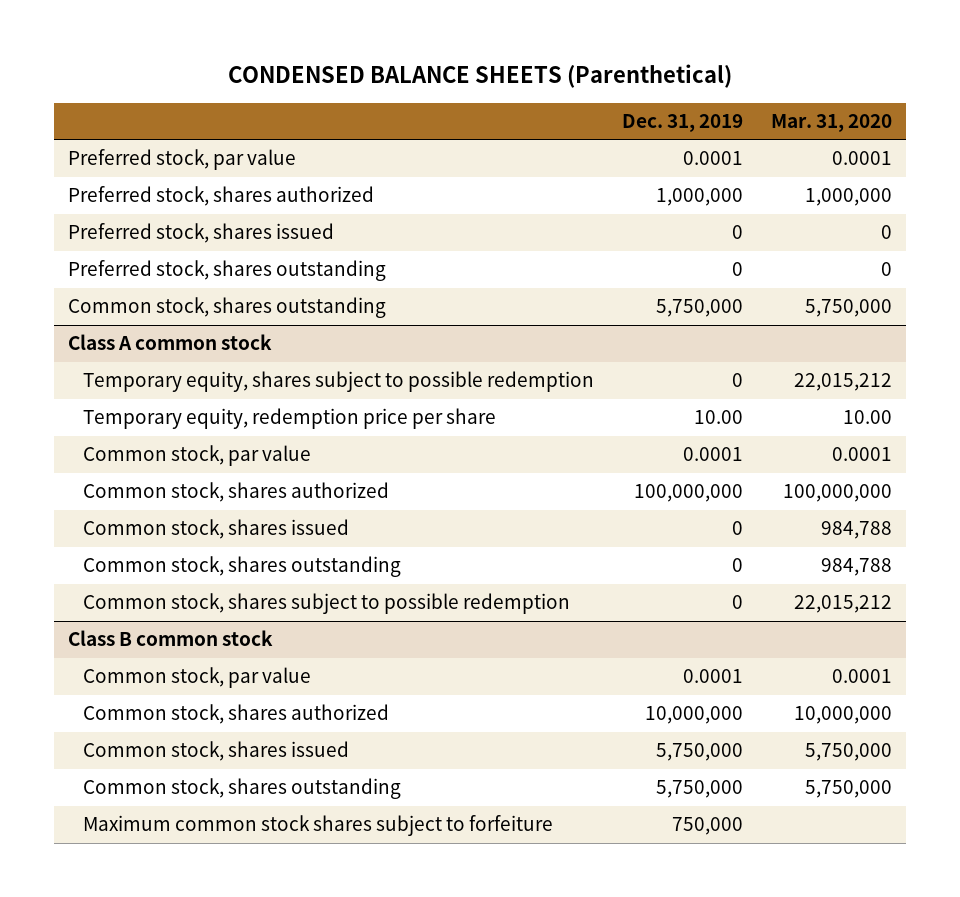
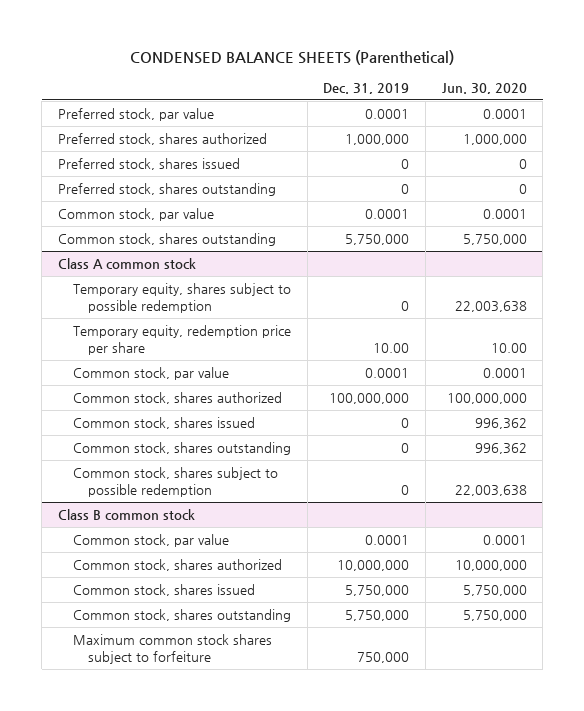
- | Dec. 31, 2019 | Mar. 31, 2020
+ | Dec. 31, 2019 | Jun. 30, 2020
+ Common stock, par value | 0.0001 | 0.0001

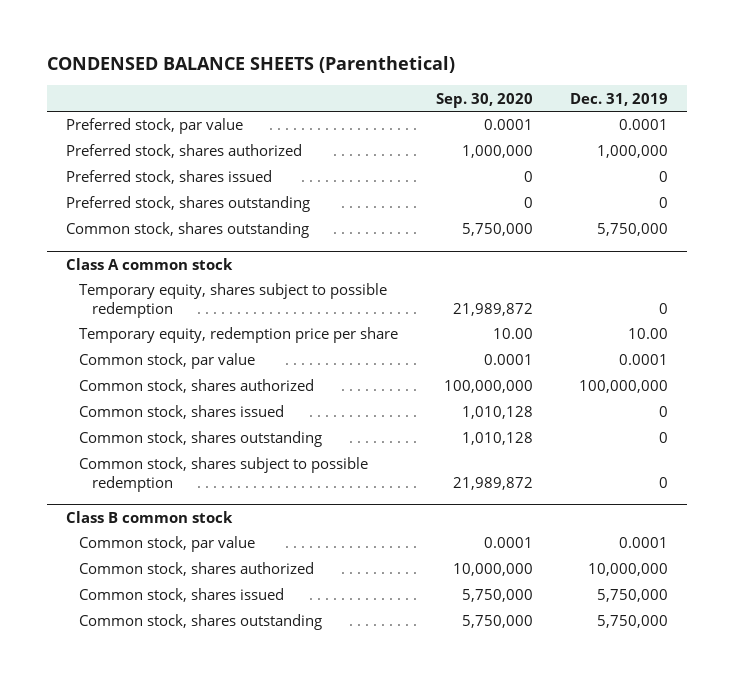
- | Dec. 31, 2019 | Jun. 30, 2020
+ | Sep. 30, 2020 | Dec. 31, 2019
- Common stock, par value | 0.0001 | 0.0001
@ Class B common stock
- Maximum common stock shares subject to forfeiture | 750,000 |

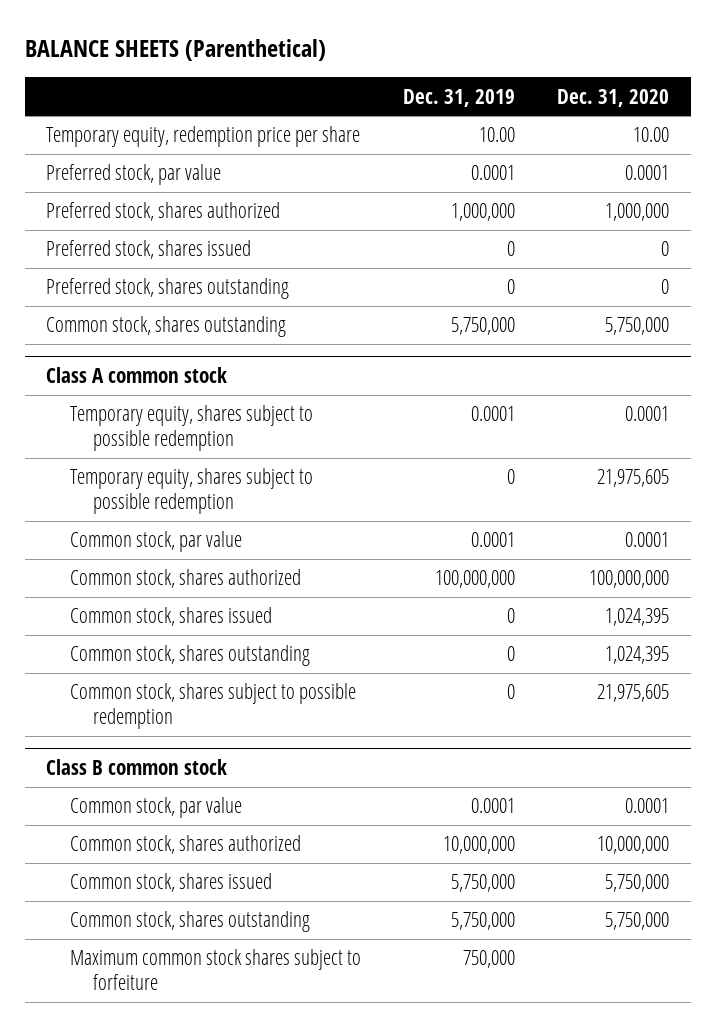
- CONDENSED BALANCE SHEETS (Parenthetical)
+ BALANCE SHEETS (Parenthetical)
- | Sep. 30, 2020 | Dec. 31, 2019
+ | Dec. 31, 2019 | Dec. 31, 2020
+ Temporary equity, redemption price per share | 10.00 | 10.00
@ Class A common stock
+ Temporary equity, shares subject to possible redemption | 0.0001 | 0.0001
- Temporary equity, redemption price per share | 10.00 | 10.00
@ Class B common stock
+ Maximum common stock shares subject to forfeiture | 750,000 |

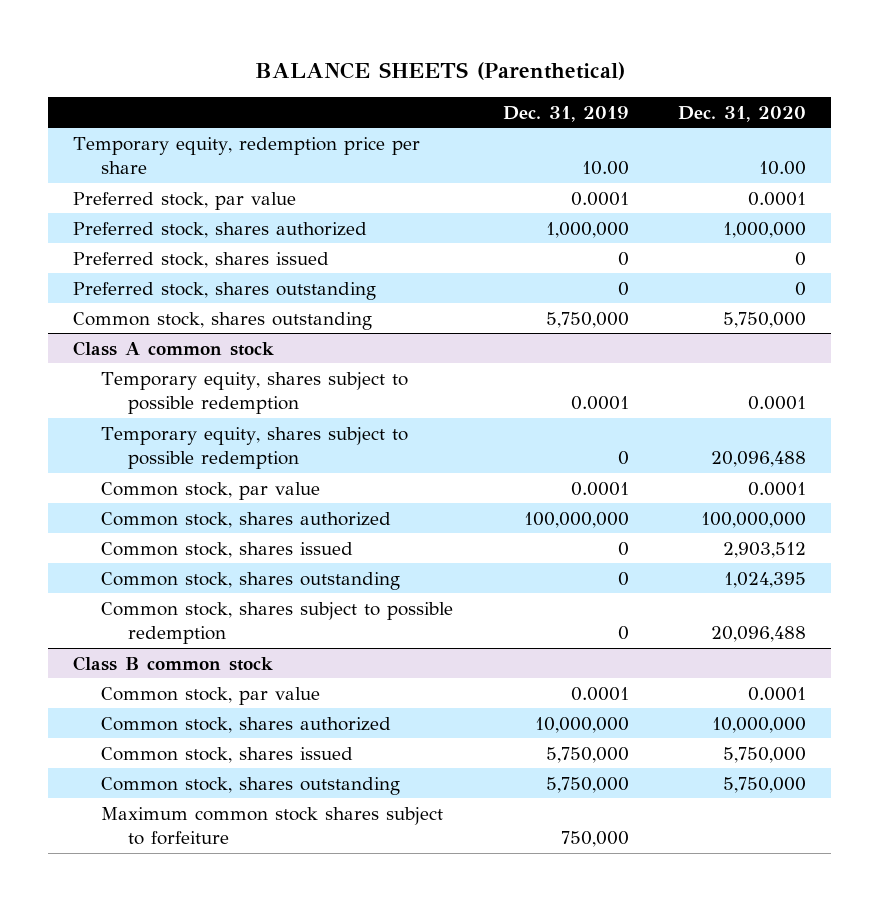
@ Class A common stock
- Temporary equity, shares subject to possible redemption | 0 | 21,975,605
+ Temporary equity, shares subject to possible redemption | 0 | 20,096,488
- Common stock, shares issued | 0 | 1,024,395
+ Common stock, shares issued | 0 | 2,903,512
- Common stock, shares subject to possible redemption | 0 | 21,975,605
+ Common stock, shares subject to possible redemption | 0 | 20,096,488

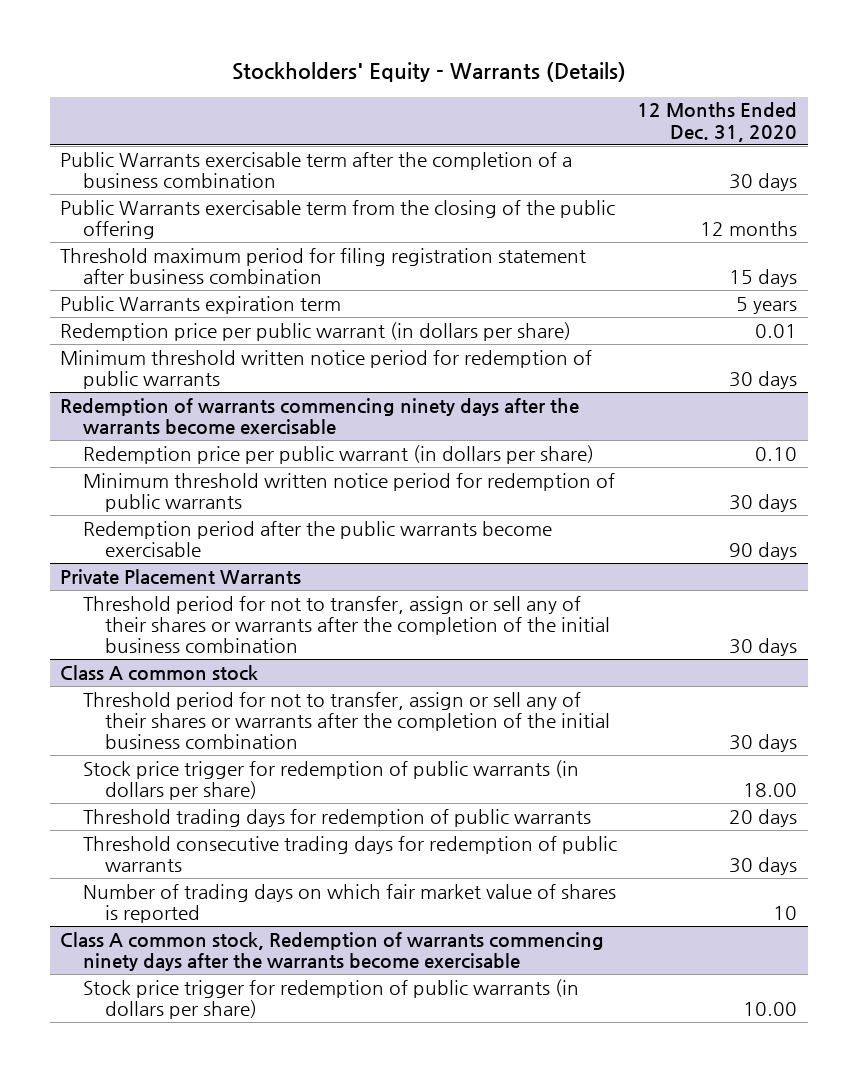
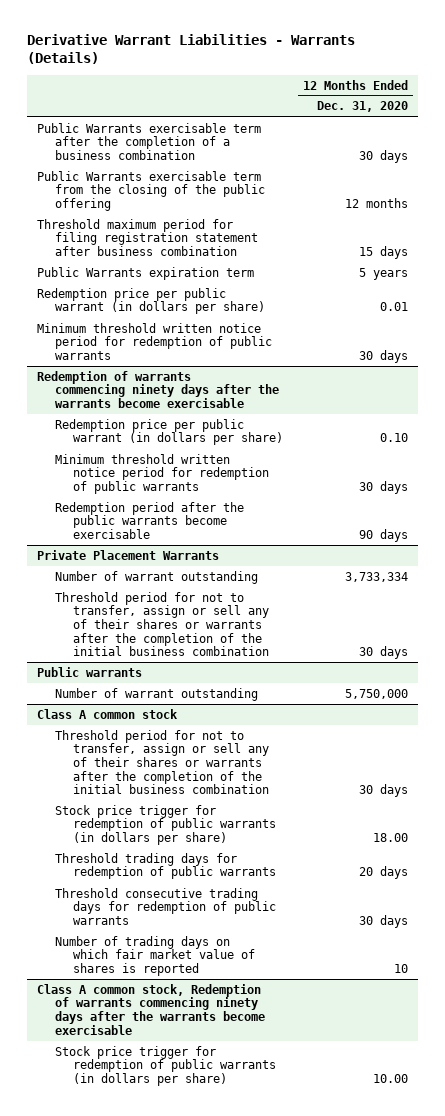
- Stockholders' Equity - Warrants (Details)
+ Derivative Warrant Liabilities - Warrants (Details)
@ Private Placement Warrants
+ Number of warrant outstanding | 3,733,334
+ Public warrants
+ Number of warrant outstanding | 5,750,000

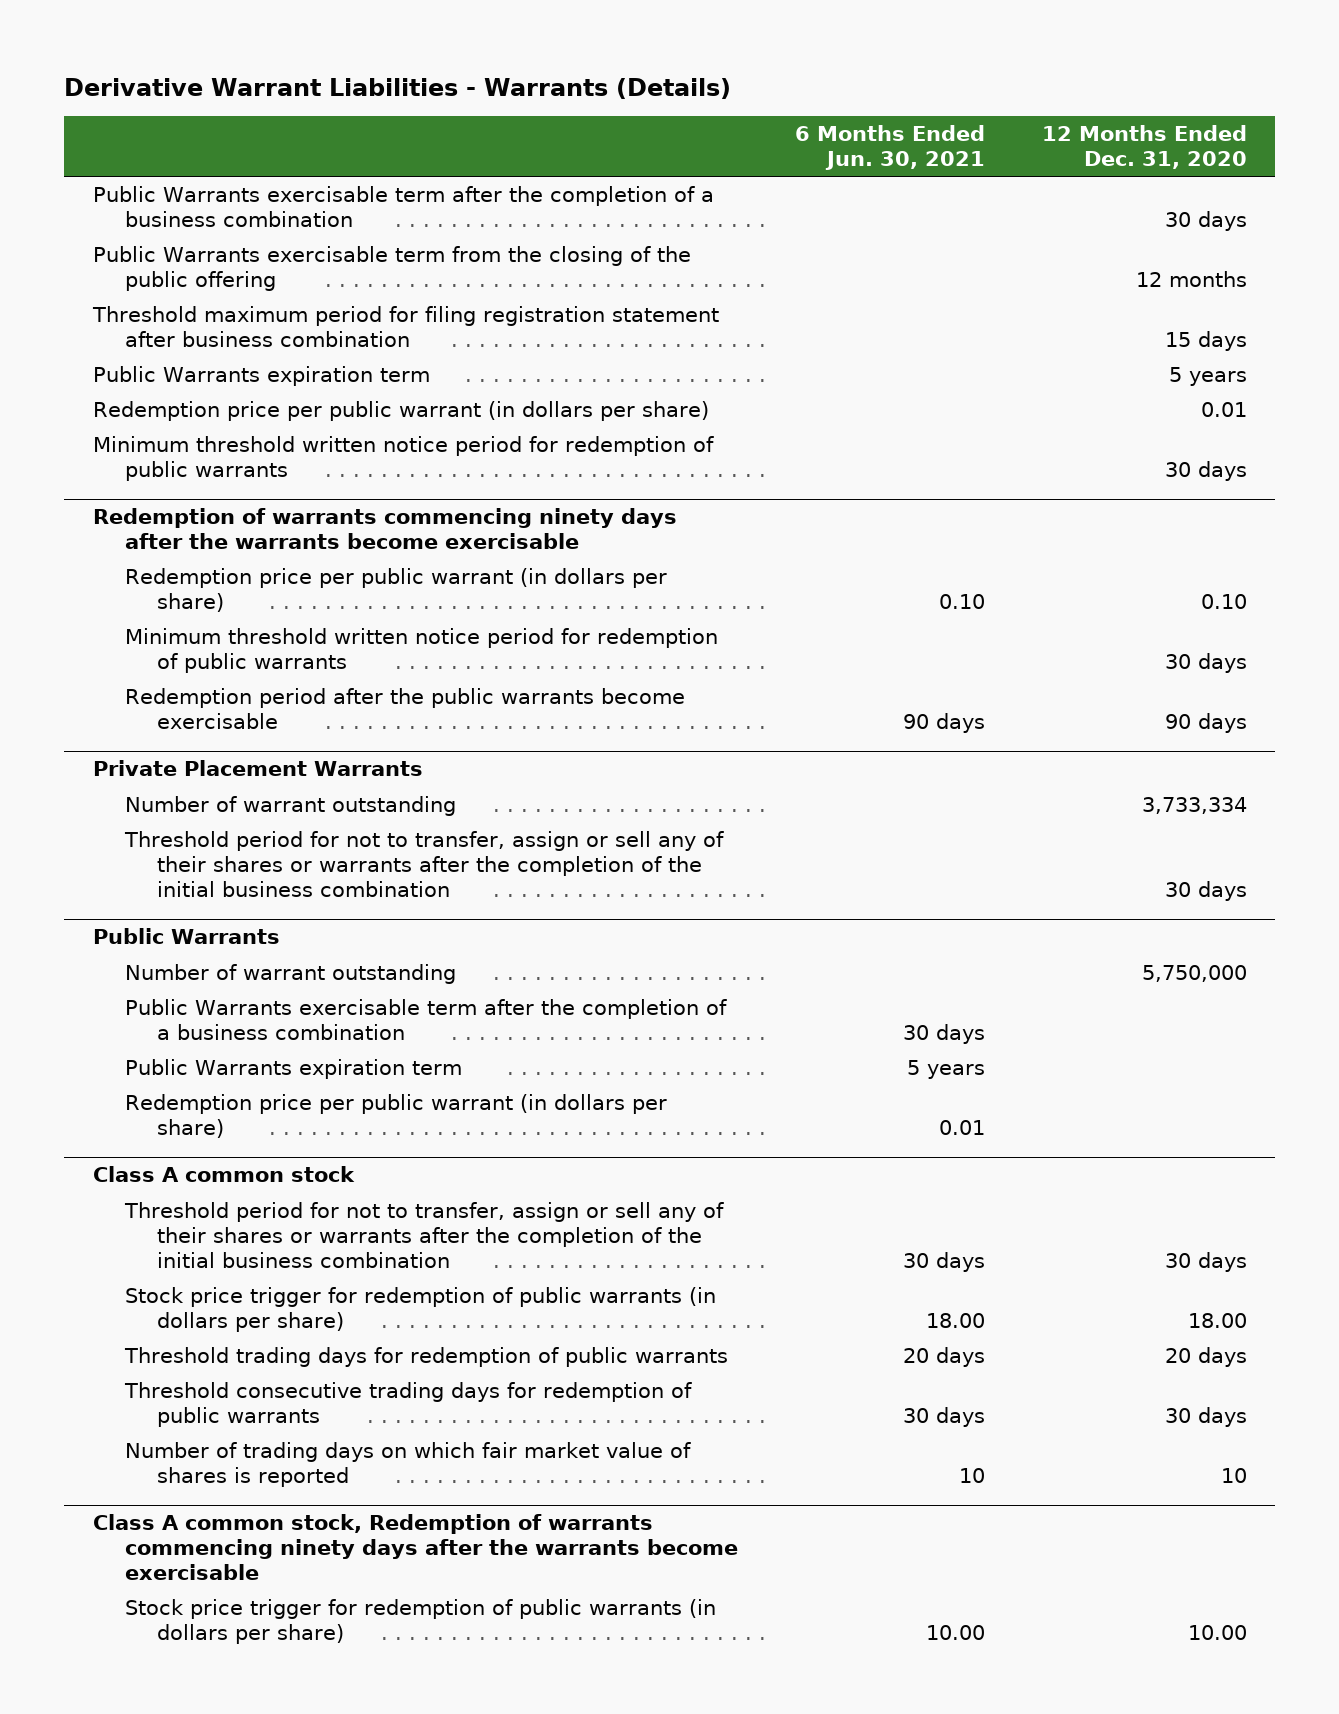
- | 12 Months Ended Dec. 31, 2020
+ | 6 Months Ended Jun. 30, 2021 | 12 Months Ended Dec. 31, 2020
- Public warrants
+ Public Warrants
+ Public Warrants exercisable term after the completion of a business combination | 30 days |
+ Public Warrants expiration term | 5 years |
+ Redemption price per public warrant (in dollars per share) | 0.01 |

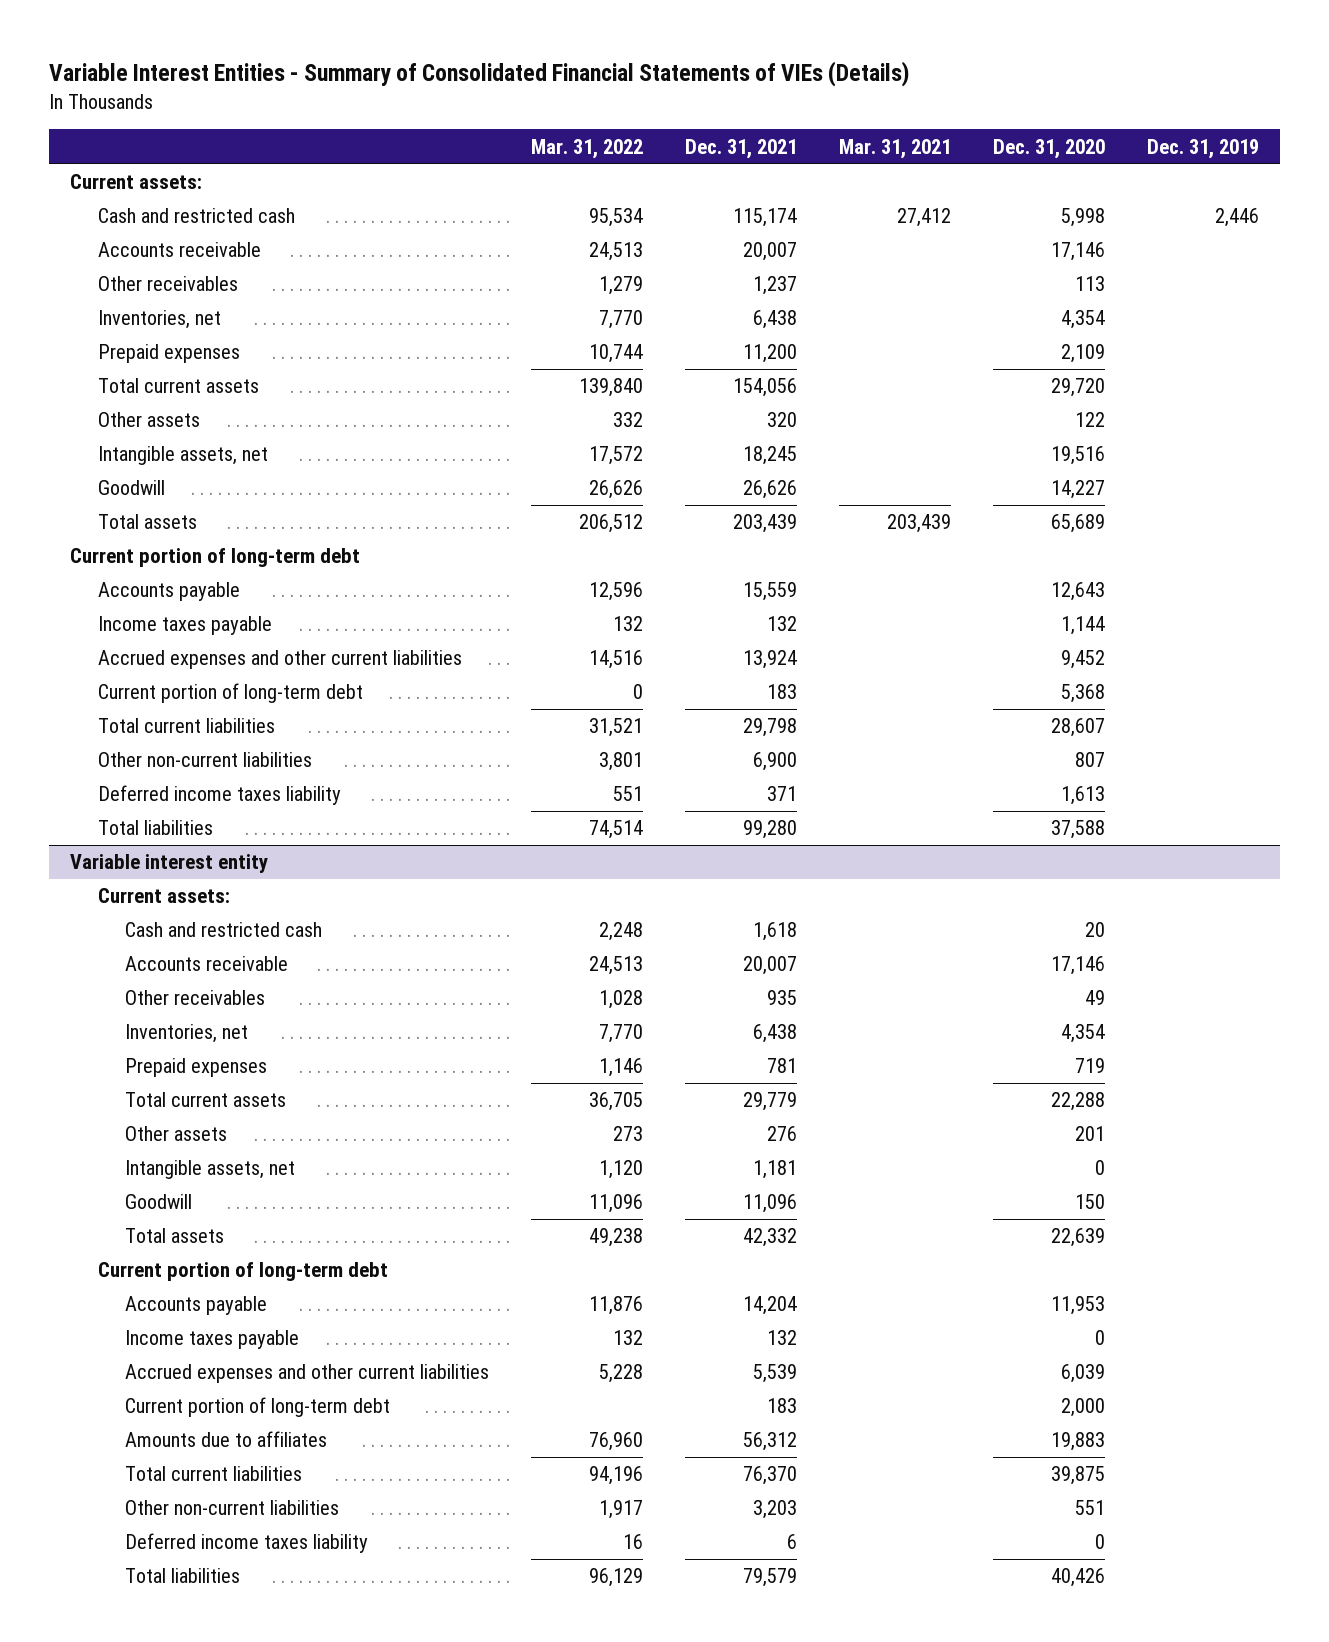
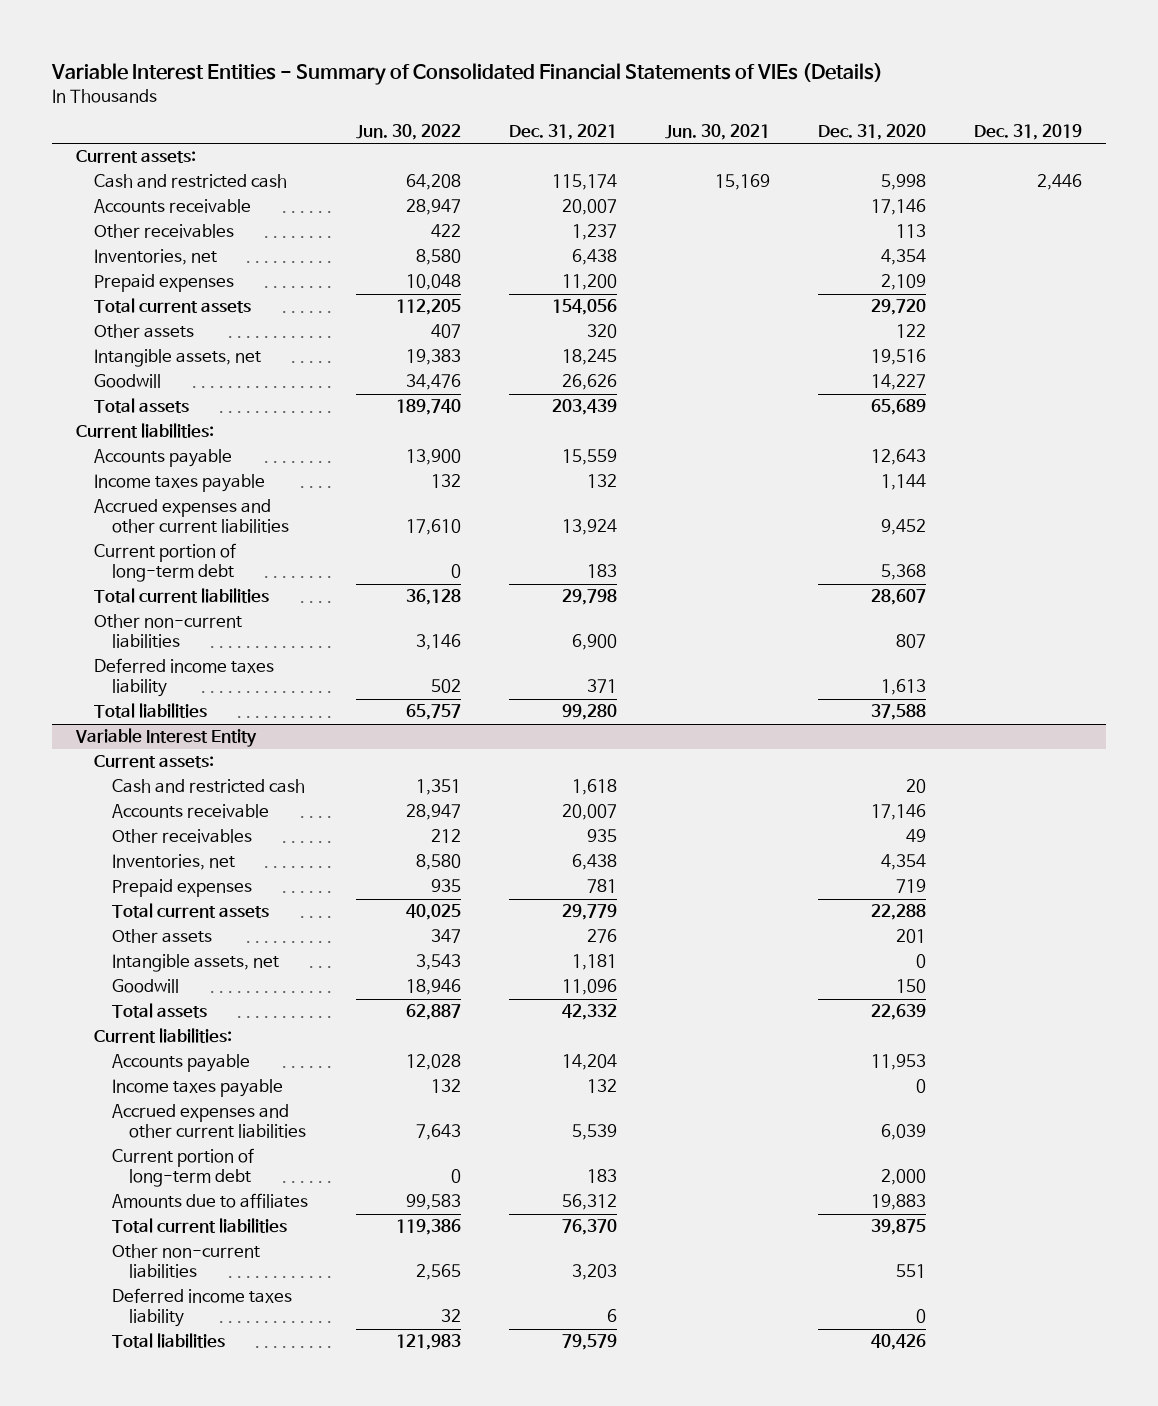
- | Mar. 31, 2022 | Dec. 31, 2021 | Mar. 31, 2021 | Dec. 31, 2020 | Dec. 31, 2019
+ | Jun. 30, 2022 | Dec. 31, 2021 | Jun. 30, 2021 | Dec. 31, 2020 | Dec. 31, 2019
- Current portion of long-term debt
+ Current liabilities:
- Variable interest entity
+ Variable Interest Entity
- Current portion of long-term debt
+ Current liabilities:

